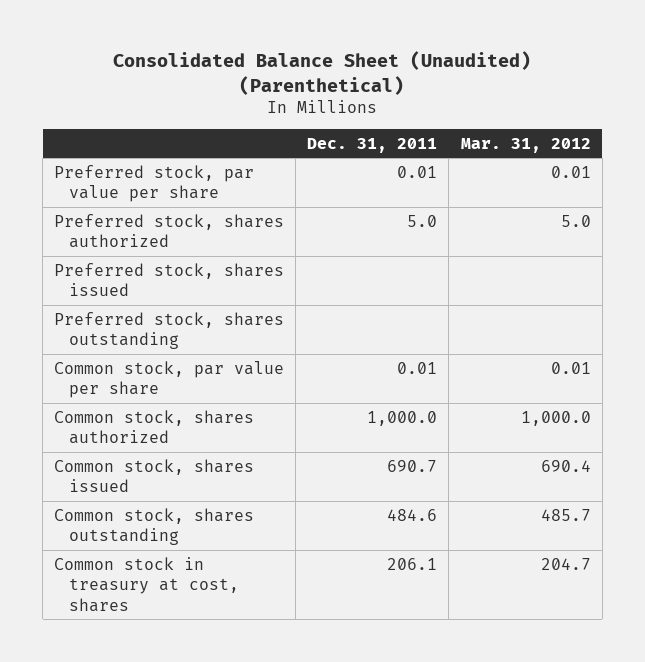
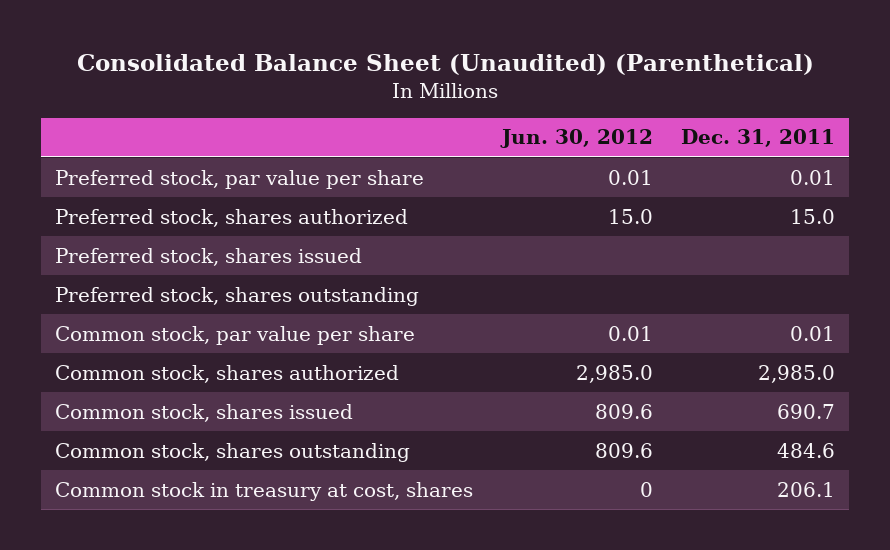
- | Dec. 31, 2011 | Mar. 31, 2012
+ | Jun. 30, 2012 | Dec. 31, 2011
- Preferred stock, shares authorized | 5.0 | 5.0
+ Preferred stock, shares authorized | 15.0 | 15.0
- Common stock, shares authorized | 1,000.0 | 1,000.0
+ Common stock, shares authorized | 2,985.0 | 2,985.0

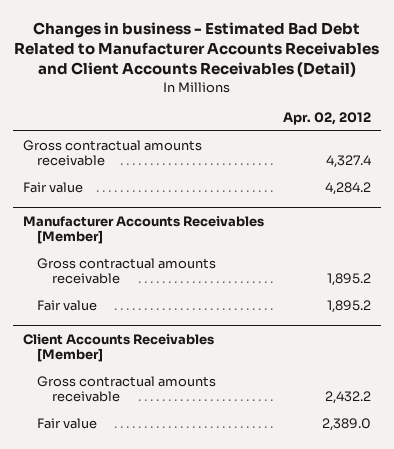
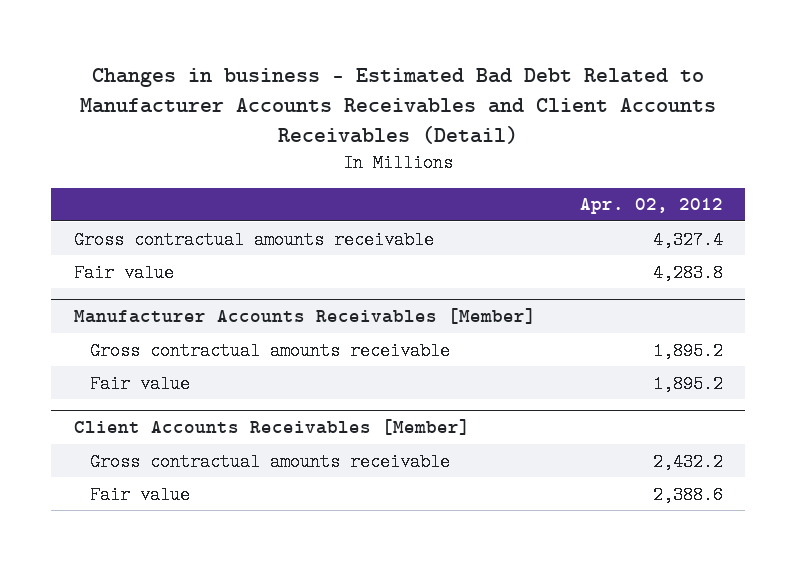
- Fair value | 4,284.2
+ Fair value | 4,283.8
@ Client Accounts Receivables [Member]
- Fair value | 2,389.0
+ Fair value | 2,388.6

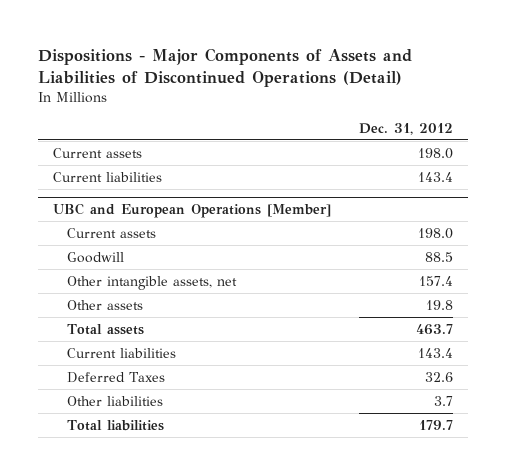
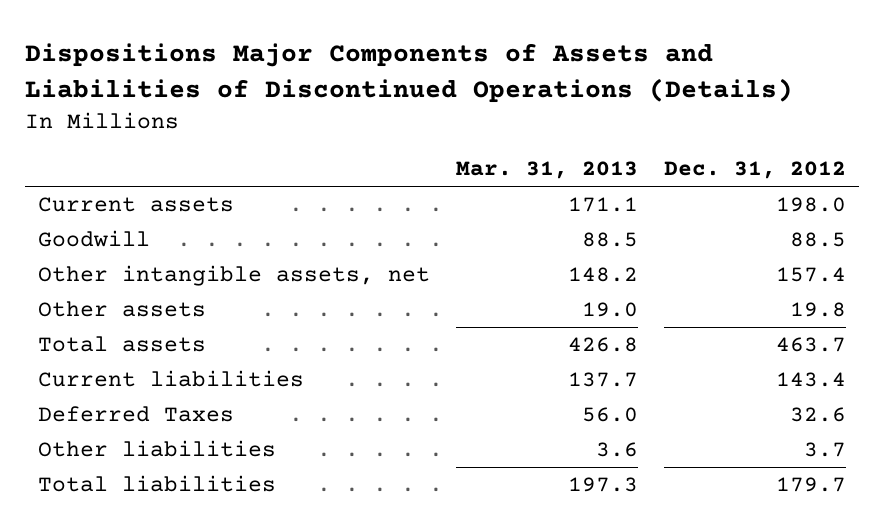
- Dispositions - Major Components of Assets and Liabilities of Discontinued Operations (Detail)
+ Dispositions Major Components of Assets and Liabilities of Discontinued Operations (Details)
- | Dec. 31, 2012
+ | Mar. 31, 2013 | Dec. 31, 2012
- Current liabilities | 143.4
- UBC and European Operations [Member]
- Current assets | 198.0

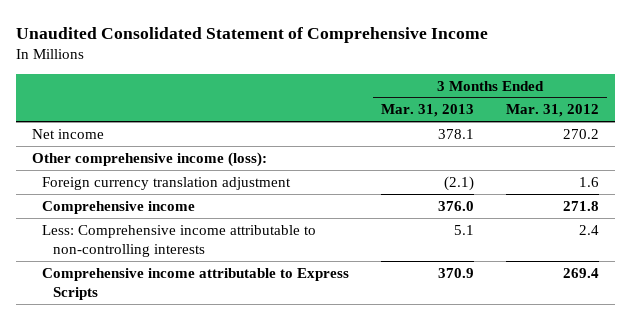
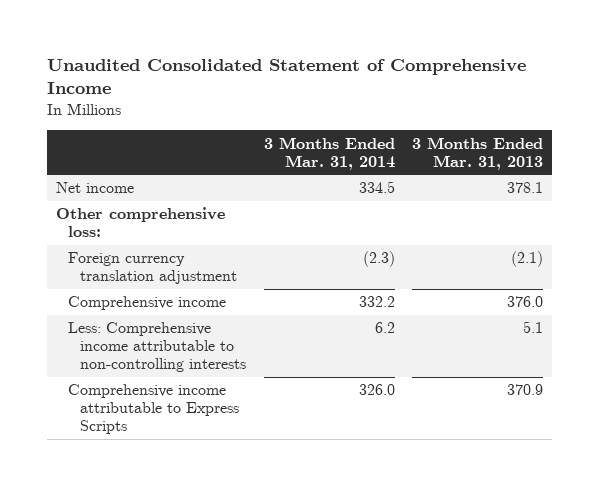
- | 3 Months Ended Mar. 31, 2013 | 3 Months Ended Mar. 31, 2012
+ | 3 Months Ended Mar. 31, 2014 | 3 Months Ended Mar. 31, 2013
- Other comprehensive income (loss):
+ Other comprehensive loss:

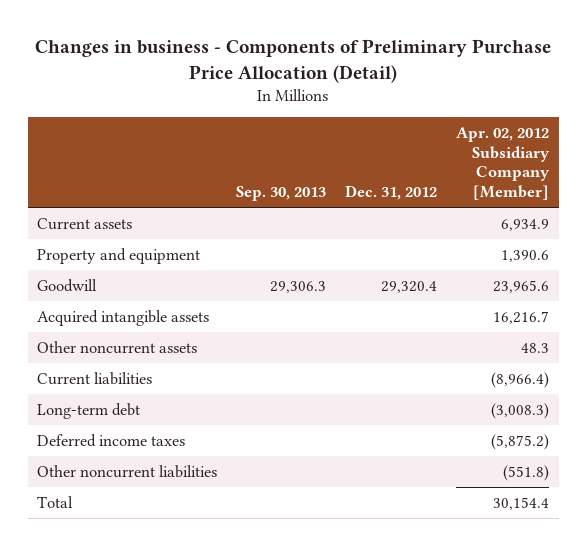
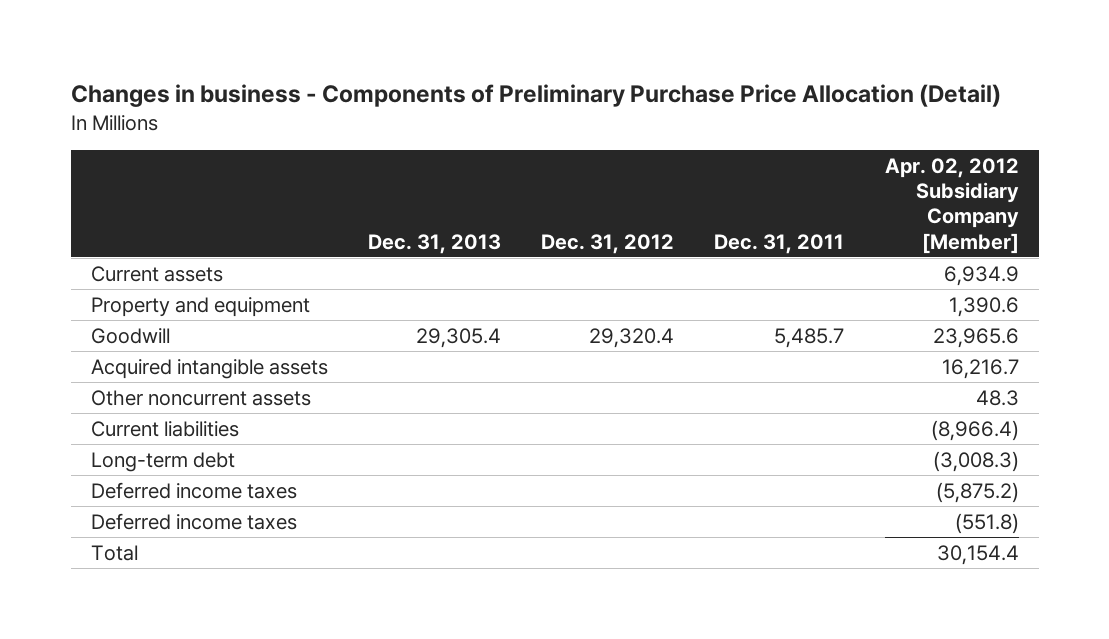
- | Sep. 30, 2013 | Dec. 31, 2012 | Apr. 02, 2012 Subsidiary Company [Member]
+ | Dec. 31, 2013 | Dec. 31, 2012 | Dec. 31, 2011 | Apr. 02, 2012 Subsidiary Company [Member]
- Other noncurrent liabilities | | | (551.8)
+ Deferred income taxes | | | | (551.8)

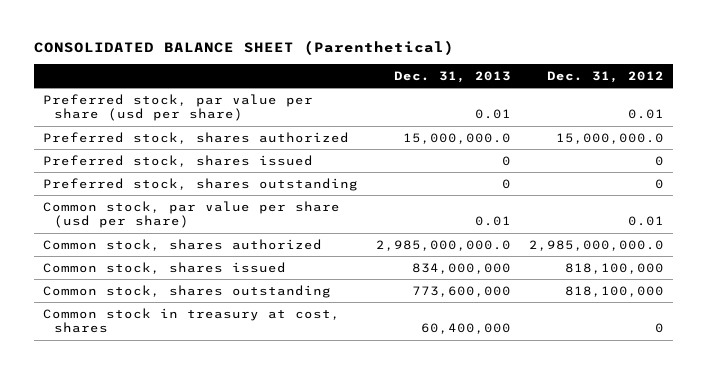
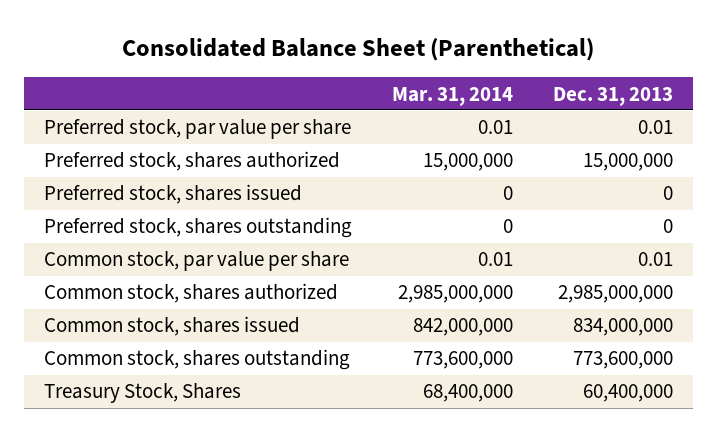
- CONSOLIDATED BALANCE SHEET (Parenthetical)
+ Consolidated Balance Sheet (Parenthetical)
- | Dec. 31, 2013 | Dec. 31, 2012
+ | Mar. 31, 2014 | Dec. 31, 2013
- Preferred stock, par value per share (usd per share) | 0.01 | 0.01
- Preferred stock, shares authorized | 15,000,000.0 | 15,000,000.0
+ Preferred stock, par value per share | 0.01 | 0.01
+ Preferred stock, shares authorized | 15,000,000 | 15,000,000
- Common stock, par value per share (usd per share) | 0.01 | 0.01
- Common stock, shares authorized | 2,985,000,000.0 | 2,985,000,000.0
+ Common stock, par value per share | 0.01 | 0.01
+ Common stock, shares authorized | 2,985,000,000 | 2,985,000,000
- Common stock in treasury at cost, shares | 60,400,000 | 0
+ Treasury Stock, Shares | 68,400,000 | 60,400,000

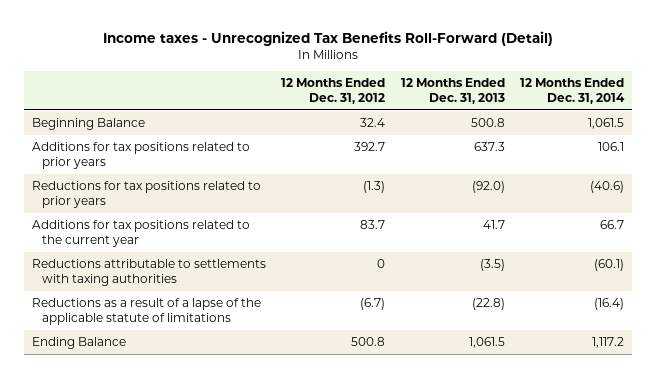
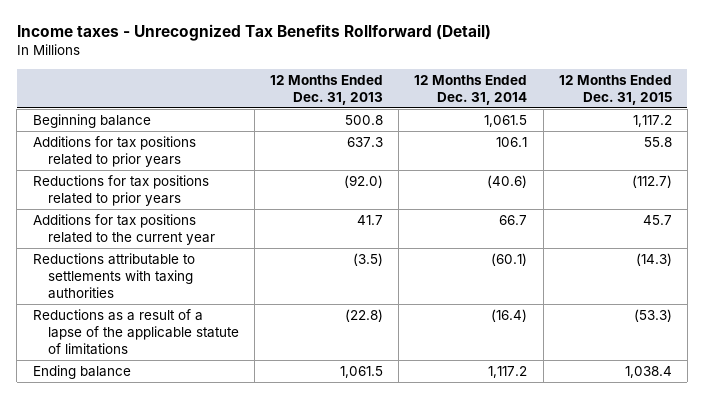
- Income taxes - Unrecognized Tax Benefits Roll-Forward (Detail)
+ Income taxes - Unrecognized Tax Benefits Rollforward (Detail)
- | 12 Months Ended Dec. 31, 2012 | 12 Months Ended Dec. 31, 2013 | 12 Months Ended Dec. 31, 2014
+ | 12 Months Ended Dec. 31, 2013 | 12 Months Ended Dec. 31, 2014 | 12 Months Ended Dec. 31, 2015
- Beginning Balance | 32.4 | 500.8 | 1,061.5
+ Beginning balance | 500.8 | 1,061.5 | 1,117.2
- Ending Balance | 500.8 | 1,061.5 | 1,117.2
+ Ending balance | 1,061.5 | 1,117.2 | 1,038.4

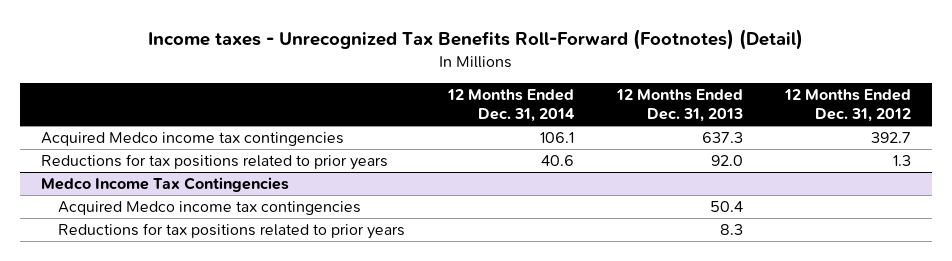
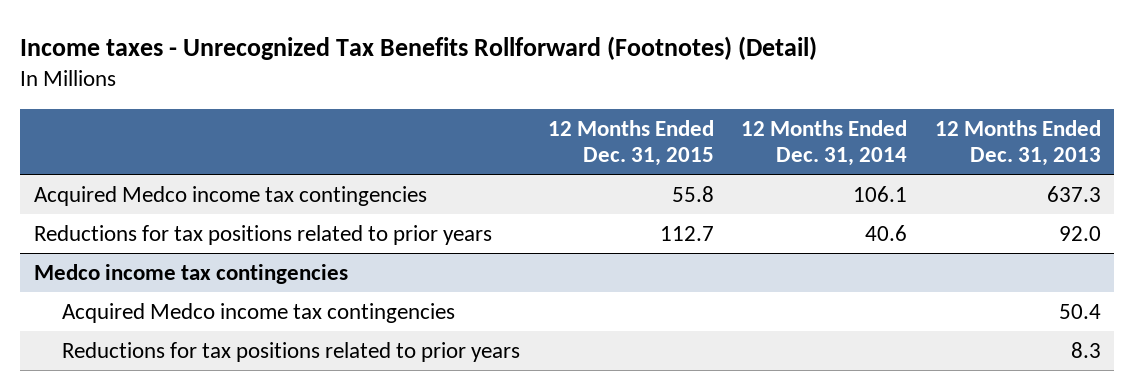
- Income taxes - Unrecognized Tax Benefits Roll-Forward (Footnotes) (Detail)
+ Income taxes - Unrecognized Tax Benefits Rollforward (Footnotes) (Detail)
- | 12 Months Ended Dec. 31, 2014 | 12 Months Ended Dec. 31, 2013 | 12 Months Ended Dec. 31, 2012
+ | 12 Months Ended Dec. 31, 2015 | 12 Months Ended Dec. 31, 2014 | 12 Months Ended Dec. 31, 2013
- Medco Income Tax Contingencies
+ Medco income tax contingencies

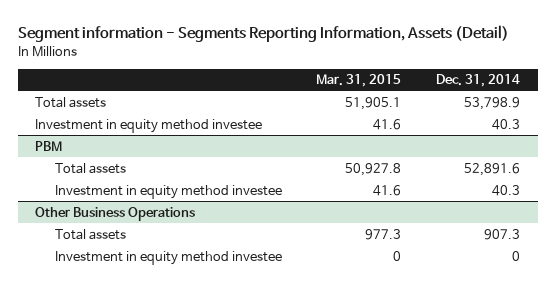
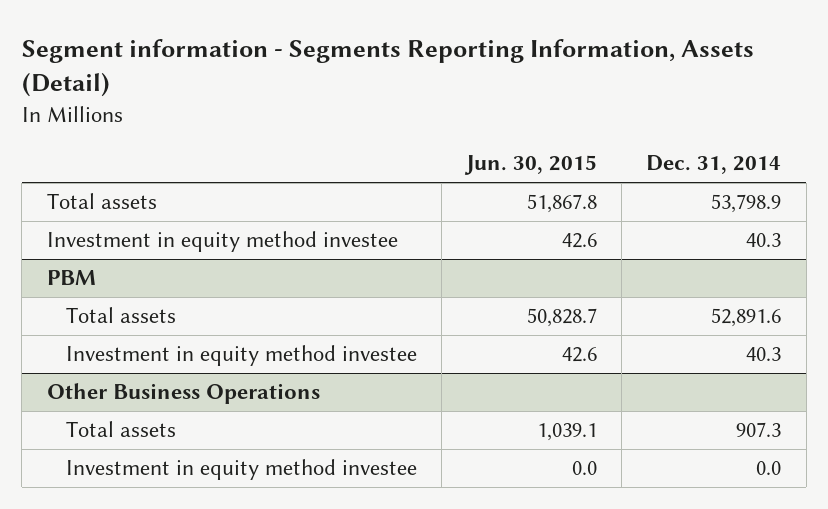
- | Mar. 31, 2015 | Dec. 31, 2014
+ | Jun. 30, 2015 | Dec. 31, 2014
@ Other Business Operations
- Investment in equity method investee | 0 | 0
+ Investment in equity method investee | 0.0 | 0.0

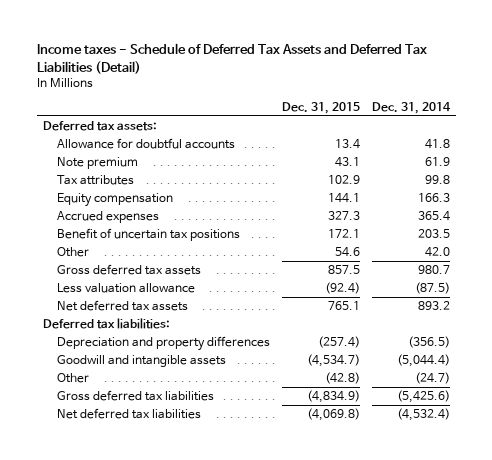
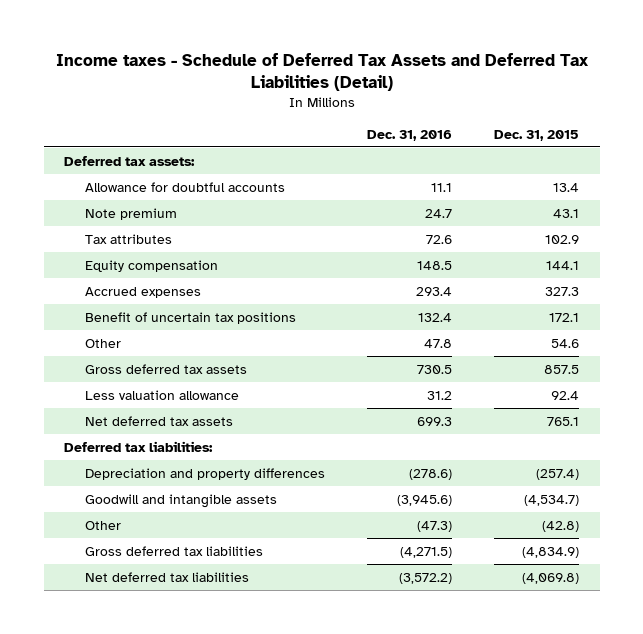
- | Dec. 31, 2015 | Dec. 31, 2014
+ | Dec. 31, 2016 | Dec. 31, 2015
- Less valuation allowance | (92.4) | (87.5)
+ Less valuation allowance | 31.2 | 92.4

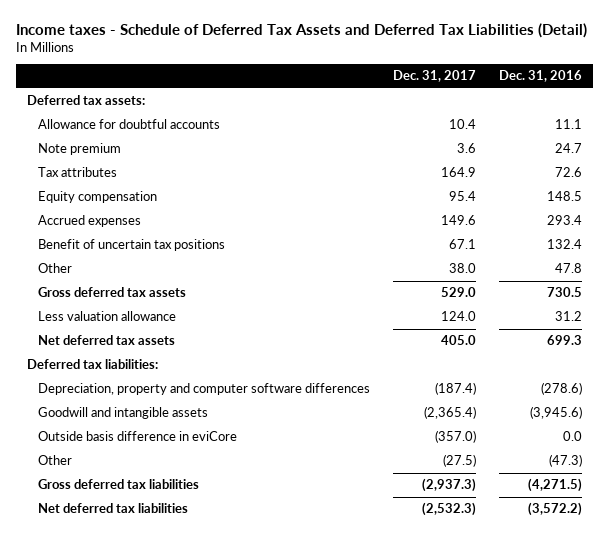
- | Dec. 31, 2016 | Dec. 31, 2015
+ | Dec. 31, 2017 | Dec. 31, 2016
- Depreciation and property differences | (278.6) | (257.4)
+ Depreciation, property and computer software differences | (187.4) | (278.6)
+ Outside basis difference in eviCore | (357.0) | 0.0

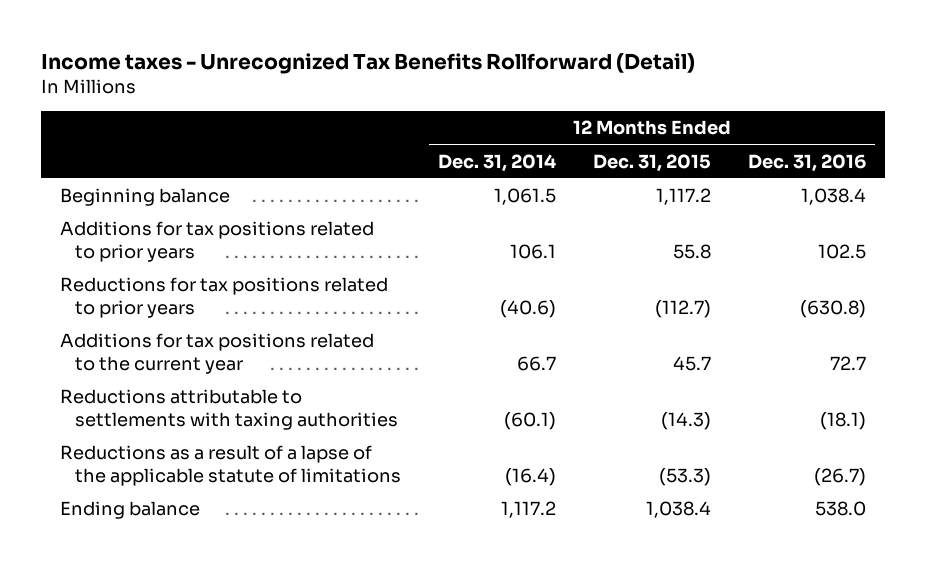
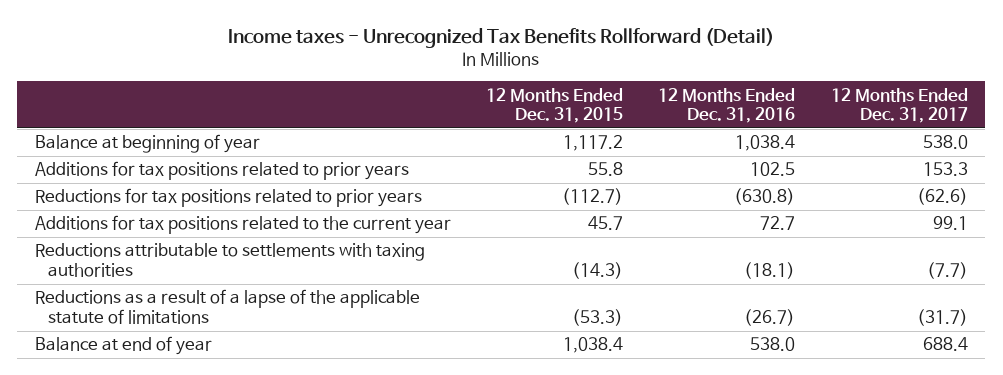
- | 12 Months Ended Dec. 31, 2014 | 12 Months Ended Dec. 31, 2015 | 12 Months Ended Dec. 31, 2016
+ | 12 Months Ended Dec. 31, 2015 | 12 Months Ended Dec. 31, 2016 | 12 Months Ended Dec. 31, 2017
- Beginning balance | 1,061.5 | 1,117.2 | 1,038.4
+ Balance at beginning of year | 1,117.2 | 1,038.4 | 538.0
- Ending balance | 1,117.2 | 1,038.4 | 538.0
+ Balance at end of year | 1,038.4 | 538.0 | 688.4

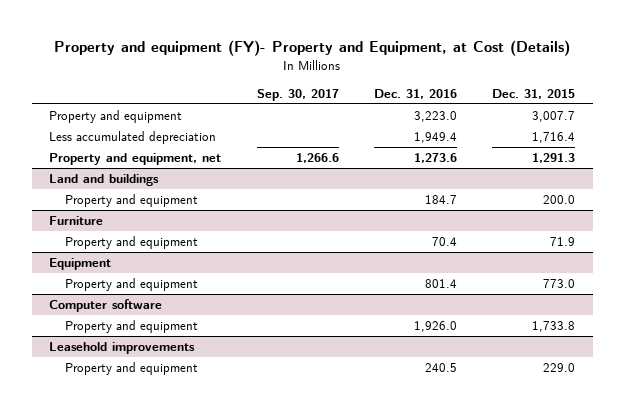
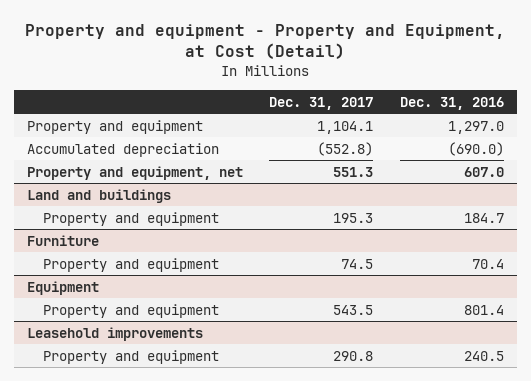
- Property and equipment (FY)- Property and Equipment, at Cost (Details)
+ Property and equipment - Property and Equipment, at Cost (Detail)
- | Sep. 30, 2017 | Dec. 31, 2016 | Dec. 31, 2015
+ | Dec. 31, 2017 | Dec. 31, 2016
- Property and equipment | | 3,223.0 | 3,007.7
- Less accumulated depreciation | | 1,949.4 | 1,716.4
- Property and equipment, net | 1,266.6 | 1,273.6 | 1,291.3
+ Property and equipment | 1,104.1 | 1,297.0
+ Accumulated depreciation | (552.8) | (690.0)
+ Property and equipment, net | 551.3 | 607.0
- Computer software
- Property and equipment | | 1,926.0 | 1,733.8

